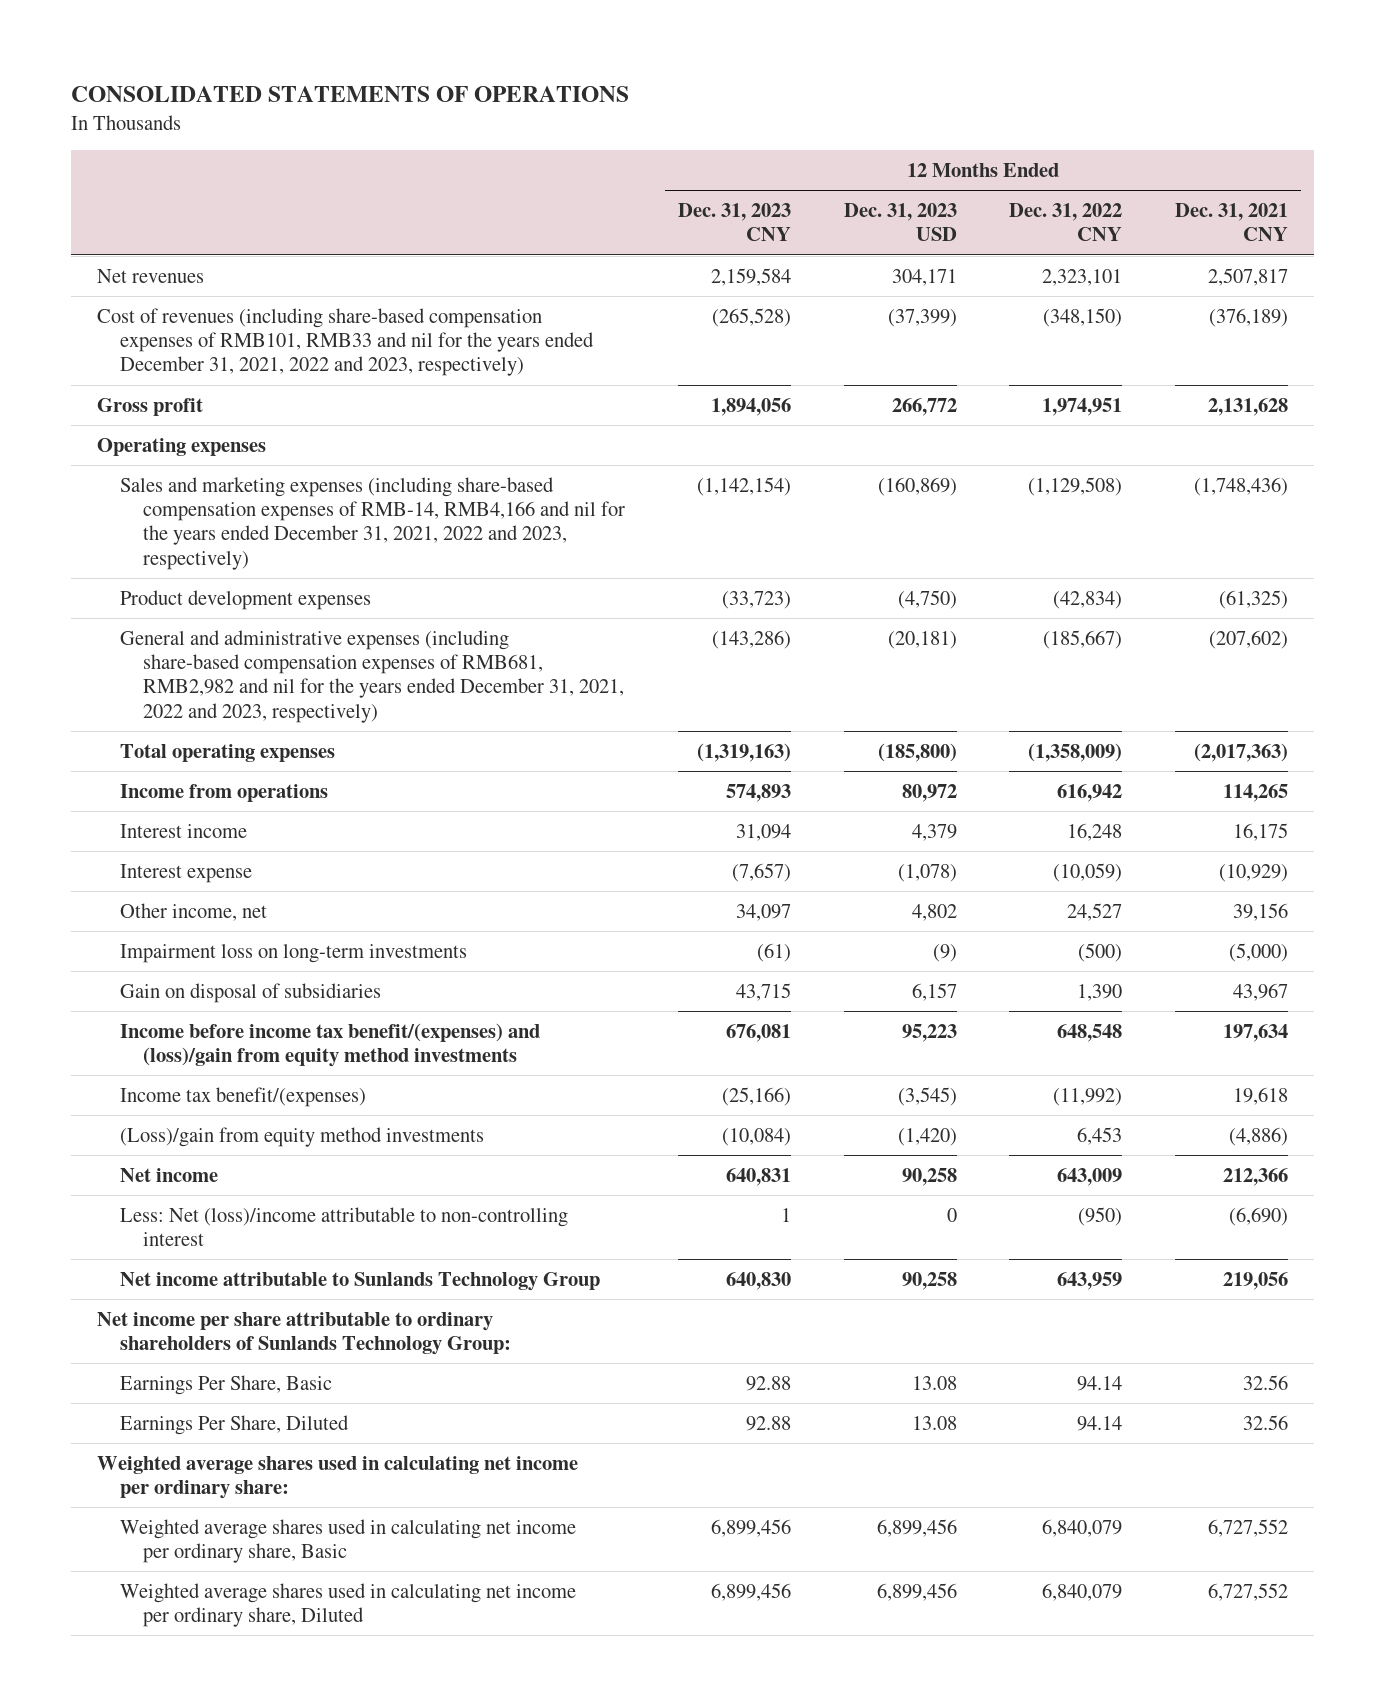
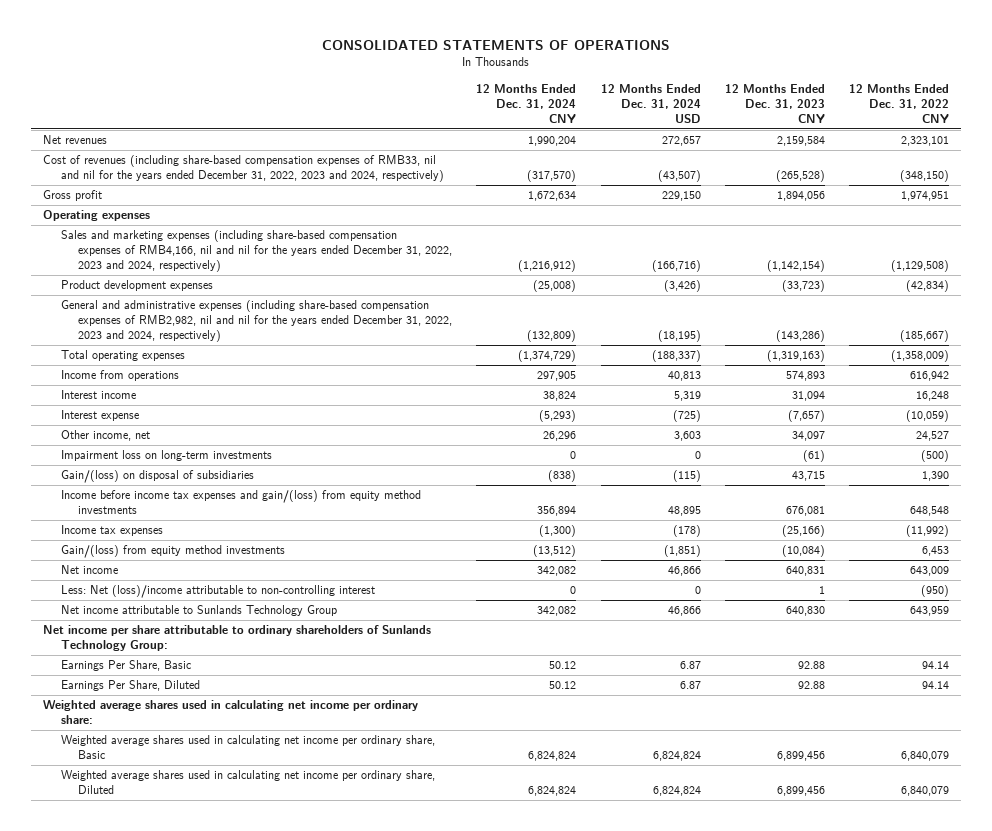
- | 12 Months Ended Dec. 31, 2023 CNY | 12 Months Ended Dec. 31, 2023 USD | 12 Months Ended Dec. 31, 2022 CNY | 12 Months Ended Dec. 31, 2021 CNY
+ | 12 Months Ended Dec. 31, 2024 CNY | 12 Months Ended Dec. 31, 2024 USD | 12 Months Ended Dec. 31, 2023 CNY | 12 Months Ended Dec. 31, 2022 CNY
- Cost of revenues (including share-based compensation expenses of RMB101, RMB33 and nil for the years ended December 31, 2021, 2022 and 2023, respectively) | (265,528) | (37,399) | (348,150) | (376,189)
+ Cost of revenues (including share-based compensation expenses of RMB33, nil and nil for the years ended December 31, 2022, 2023 and 2024, respectively) | (317,570) | (43,507) | (265,528) | (348,150)
- Sales and marketing expenses (including share-based compensation expenses of RMB-14, RMB4,166 and nil for the years ended December 31, 2021, 2022 and 2023, respectively) | (1,142,154) | (160,869) | (1,129,508) | (1,748,436)
+ Sales and marketing expenses (including share-based compensation expenses of RMB4,166, nil and nil for the years ended December 31, 2022, 2023 and 2024, respectively) | (1,216,912) | (166,716) | (1,142,154) | (1,129,508)
- General and administrative expenses (including share-based compensation expenses of RMB681, RMB2,982 and nil for the years ended December 31, 2021, 2022 and 2023, respectively) | (143,286) | (20,181) | (185,667) | (207,602)
+ General and administrative expenses (including share-based compensation expenses of RMB2,982, nil and nil for the years ended December 31, 2022, 2023 and 2024, respectively) | (132,809) | (18,195) | (143,286) | (185,667)
- Gain on disposal of subsidiaries | 43,715 | 6,157 | 1,390 | 43,967
- Income before income tax benefit/(expenses) and (loss)/gain from equity method investments | 676,081 | 95,223 | 648,548 | 197,634
- Income tax benefit/(expenses) | (25,166) | (3,545) | (11,992) | 19,618
- (Loss)/gain from equity method investments | (10,084) | (1,420) | 6,453 | (4,886)
+ Gain/(loss) on disposal of subsidiaries | (838) | (115) | 43,715 | 1,390
+ Income before income tax expenses and gain/(loss) from equity method investments | 356,894 | 48,895 | 676,081 | 648,548
+ Income tax expenses | (1,300) | (178) | (25,166) | (11,992)
+ Gain/(loss) from equity method investments | (13,512) | (1,851) | (10,084) | 6,453

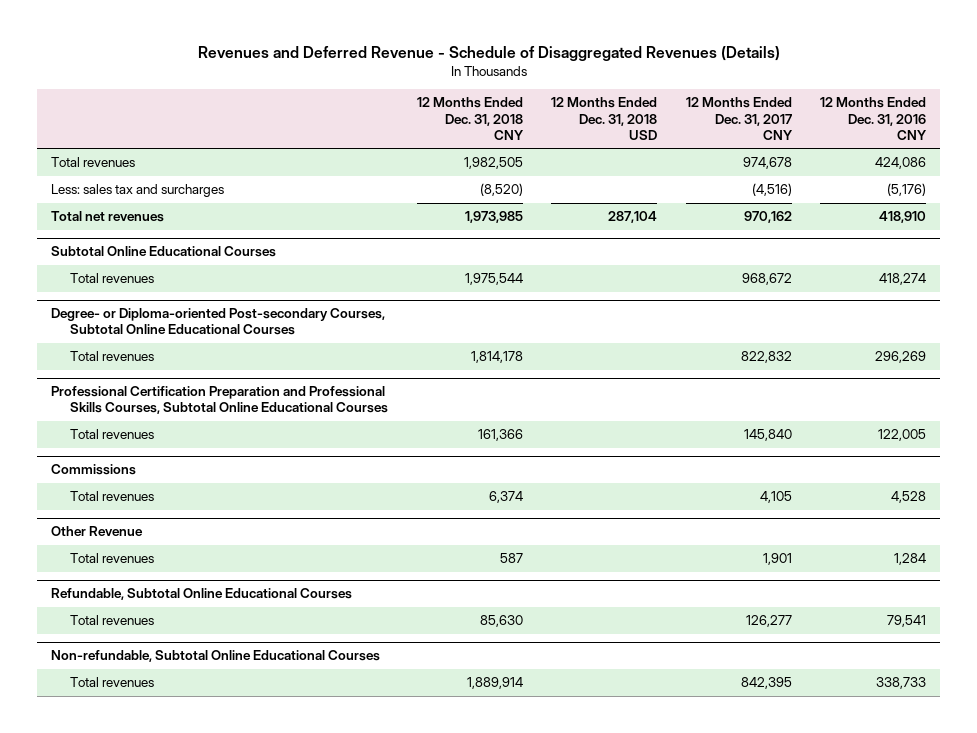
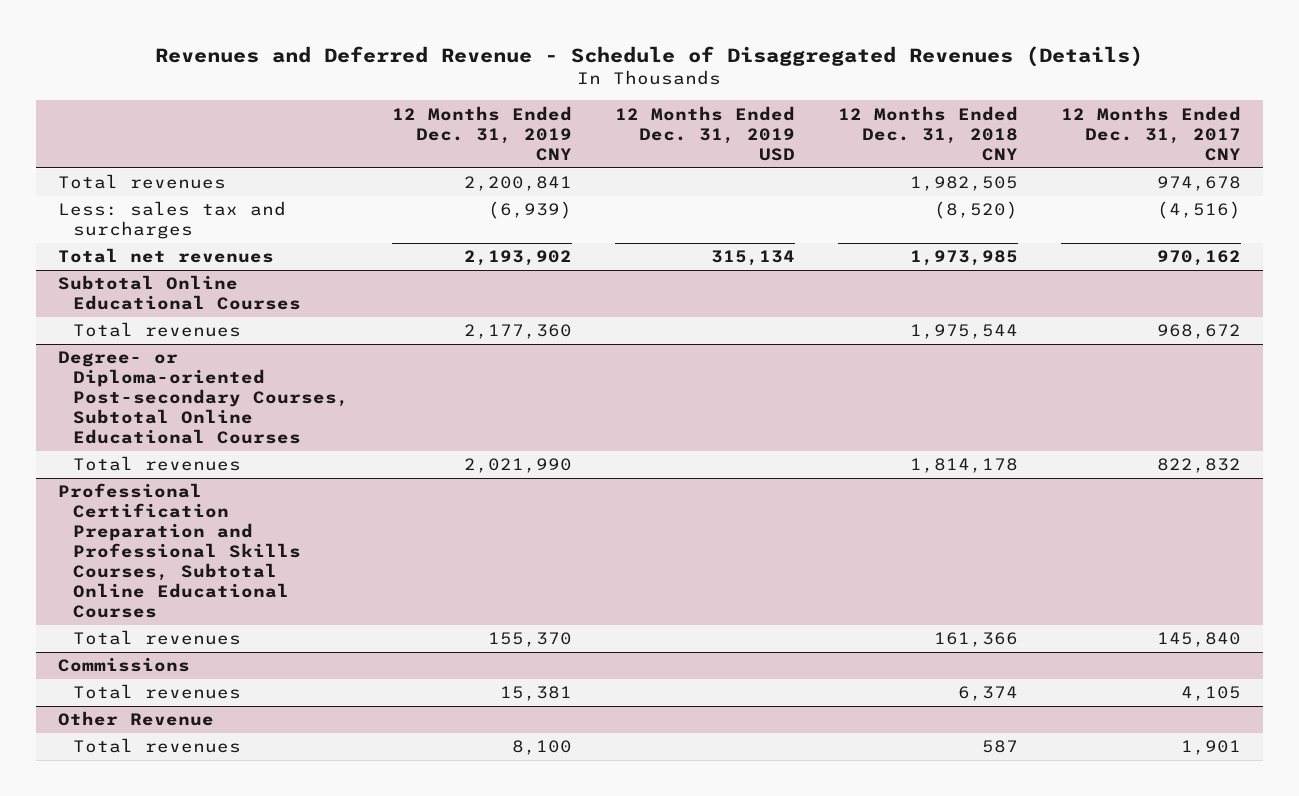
- | 12 Months Ended Dec. 31, 2018 CNY | 12 Months Ended Dec. 31, 2018 USD | 12 Months Ended Dec. 31, 2017 CNY | 12 Months Ended Dec. 31, 2016 CNY
+ | 12 Months Ended Dec. 31, 2019 CNY | 12 Months Ended Dec. 31, 2019 USD | 12 Months Ended Dec. 31, 2018 CNY | 12 Months Ended Dec. 31, 2017 CNY
- Refundable, Subtotal Online Educational Courses
- Total revenues | 85,630 | | 126,277 | 79,541
- Non-refundable, Subtotal Online Educational Courses
- Total revenues | 1,889,914 | | 842,395 | 338,733

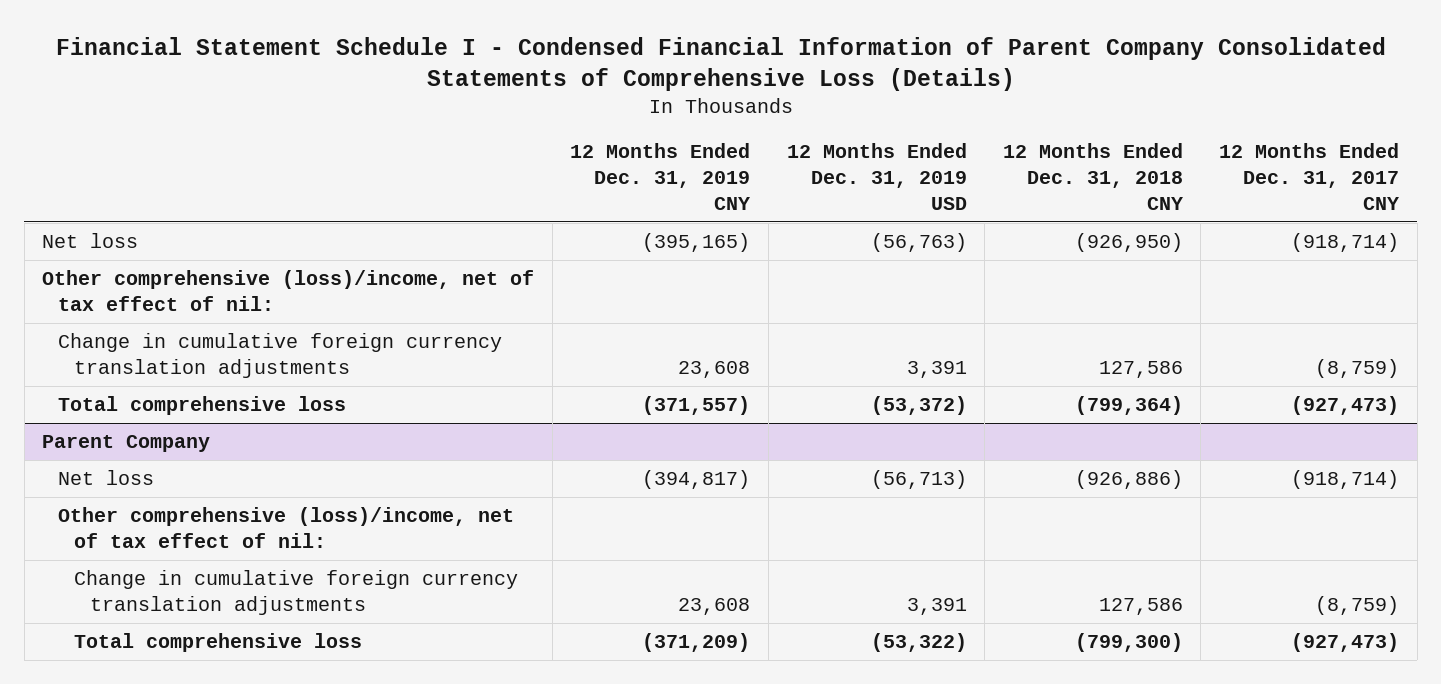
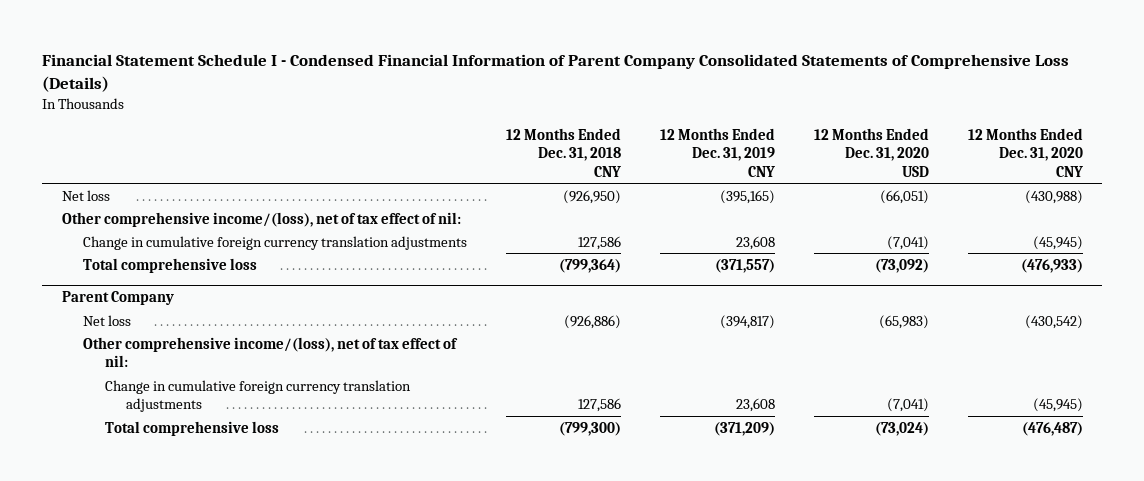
- | 12 Months Ended Dec. 31, 2019 CNY | 12 Months Ended Dec. 31, 2019 USD | 12 Months Ended Dec. 31, 2018 CNY | 12 Months Ended Dec. 31, 2017 CNY
+ | 12 Months Ended Dec. 31, 2018 CNY | 12 Months Ended Dec. 31, 2019 CNY | 12 Months Ended Dec. 31, 2020 USD | 12 Months Ended Dec. 31, 2020 CNY
- Other comprehensive (loss)/income, net of tax effect of nil:
+ Other comprehensive income/(loss), net of tax effect of nil:
@ Parent Company
- Other comprehensive (loss)/income, net of tax effect of nil:
+ Other comprehensive income/(loss), net of tax effect of nil:

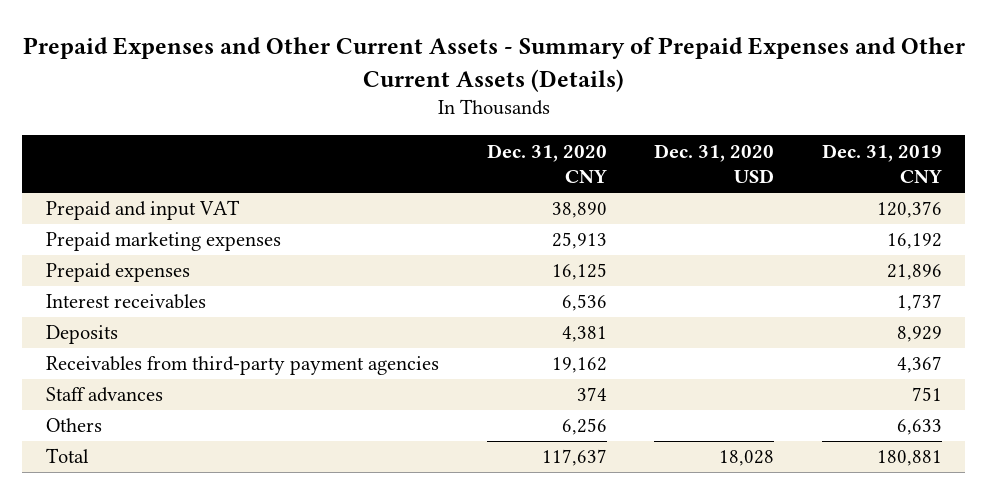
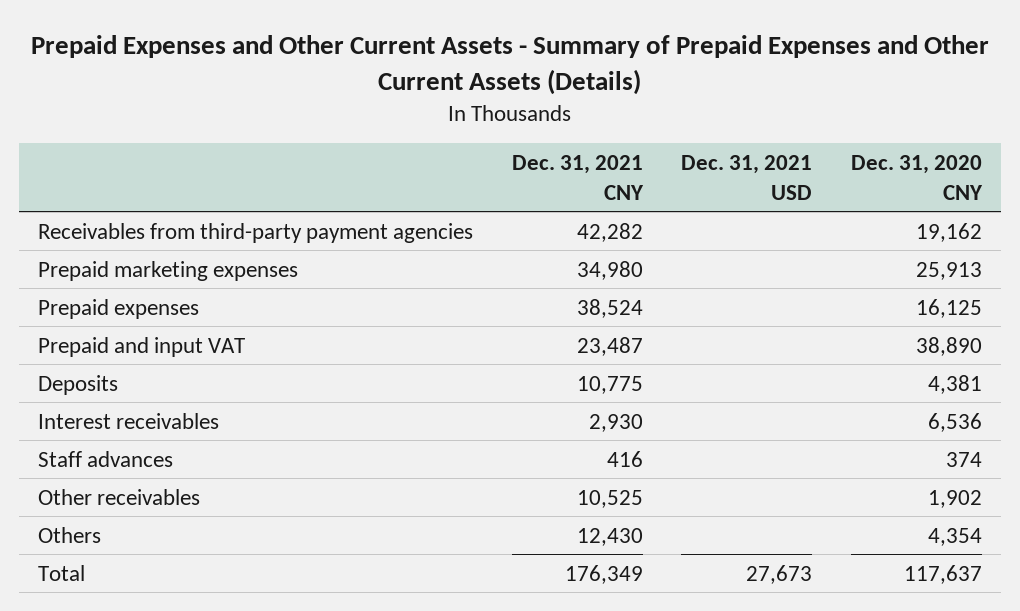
- | Dec. 31, 2020 CNY | Dec. 31, 2020 USD | Dec. 31, 2019 CNY
+ | Dec. 31, 2021 CNY | Dec. 31, 2021 USD | Dec. 31, 2020 CNY
moved up: Receivables from third-party payment agencies | 42,282 | | 19,162
moved down: Prepaid and input VAT | 23,487 | | 38,890
moved down: Interest receivables | 2,930 | | 6,536
- Others | 6,256 | | 6,633
+ Other receivables | 10,525 | | 1,902
+ Others | 12,430 | | 4,354

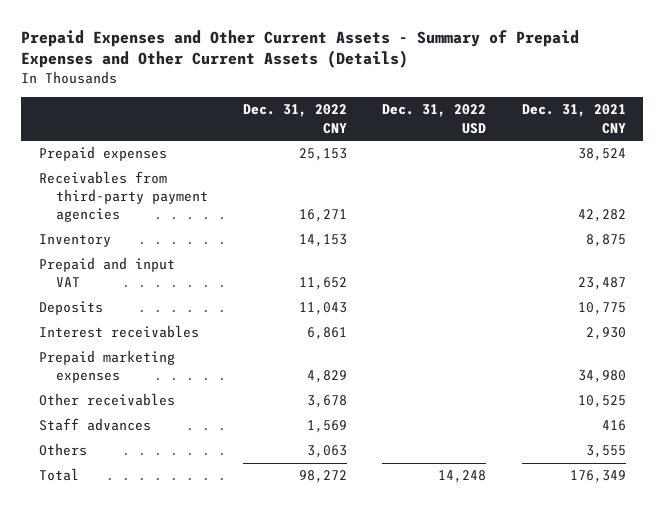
- | Dec. 31, 2021 CNY | Dec. 31, 2021 USD | Dec. 31, 2020 CNY
+ | Dec. 31, 2022 CNY | Dec. 31, 2022 USD | Dec. 31, 2021 CNY
moved down: Receivables from third-party payment agencies | 16,271 | | 42,282
+ Inventory | 14,153 | | 8,875
moved down: Prepaid marketing expenses | 4,829 | | 34,980
- Others | 12,430 | | 4,354
moved down: Staff advances | 1,569 | | 416
+ Others | 3,063 | | 3,555

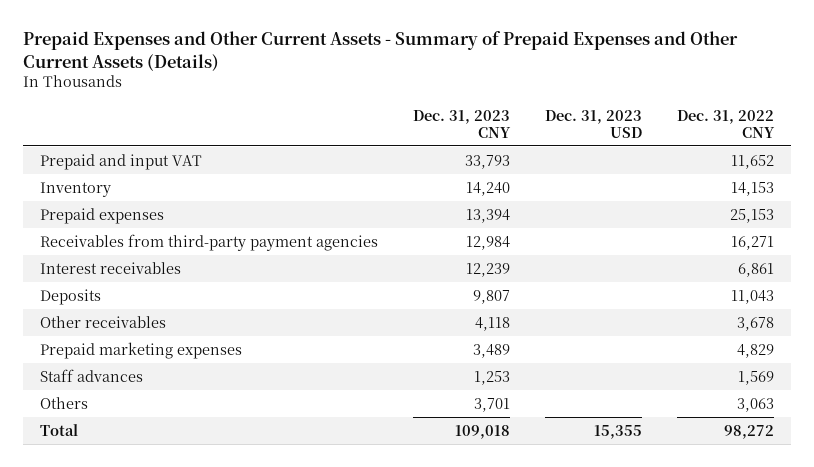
- | Dec. 31, 2022 CNY | Dec. 31, 2022 USD | Dec. 31, 2021 CNY
+ | Dec. 31, 2023 CNY | Dec. 31, 2023 USD | Dec. 31, 2022 CNY
moved up: Prepaid and input VAT | 33,793 | | 11,652
moved up: Inventory | 14,240 | | 14,153
moved down: Deposits | 9,807 | | 11,043
moved down: Prepaid marketing expenses | 3,489 | | 4,829

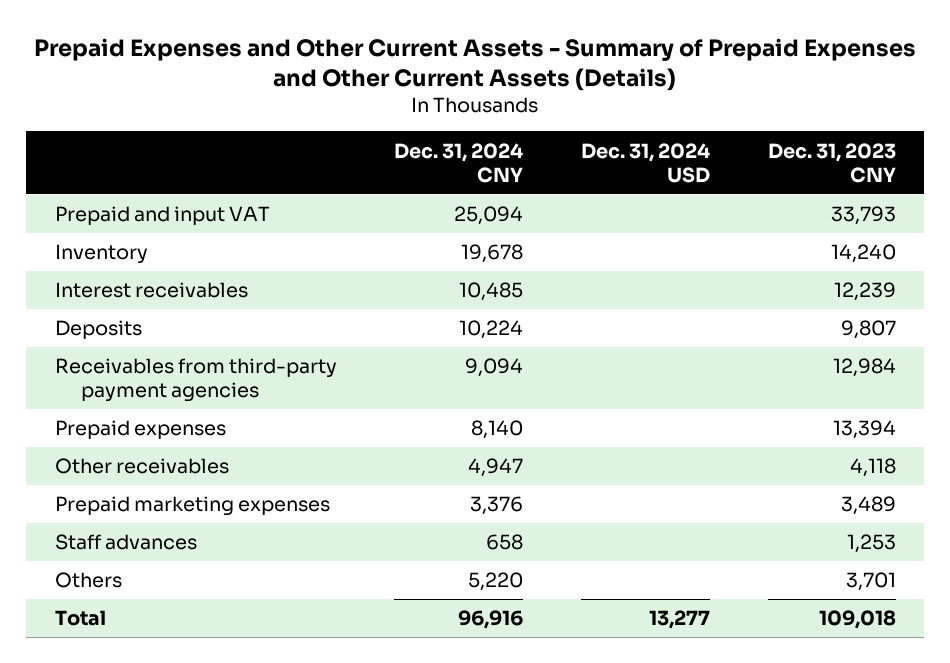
- | Dec. 31, 2023 CNY | Dec. 31, 2023 USD | Dec. 31, 2022 CNY
+ | Dec. 31, 2024 CNY | Dec. 31, 2024 USD | Dec. 31, 2023 CNY
moved down: Receivables from third-party payment agencies | 9,094 | | 12,984
moved down: Prepaid expenses | 8,140 | | 13,394

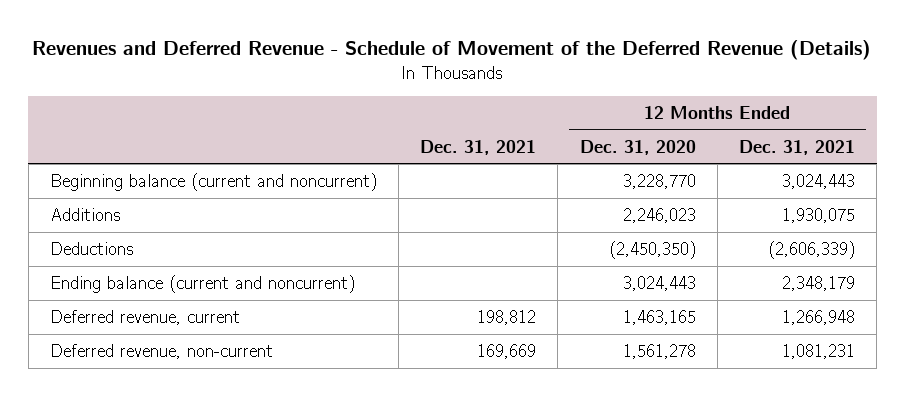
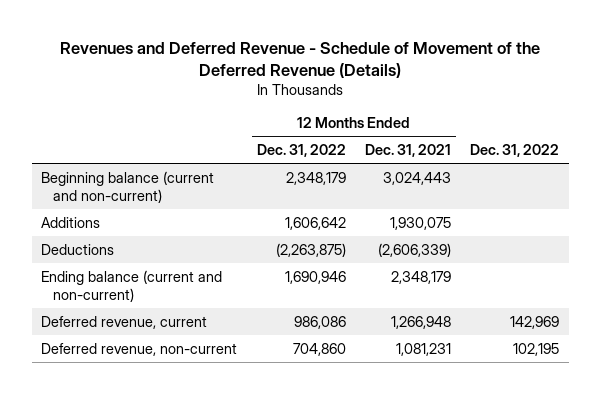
- | Dec. 31, 2021 | 12 Months Ended Dec. 31, 2020 | 12 Months Ended Dec. 31, 2021
+ | 12 Months Ended Dec. 31, 2022 | 12 Months Ended Dec. 31, 2021 | Dec. 31, 2022
- Beginning balance (current and noncurrent) | | 3,228,770 | 3,024,443
+ Beginning balance (current and non-current) | 2,348,179 | 3,024,443 |
- Ending balance (current and noncurrent) | | 3,024,443 | 2,348,179
+ Ending balance (current and non-current) | 1,690,946 | 2,348,179 |

